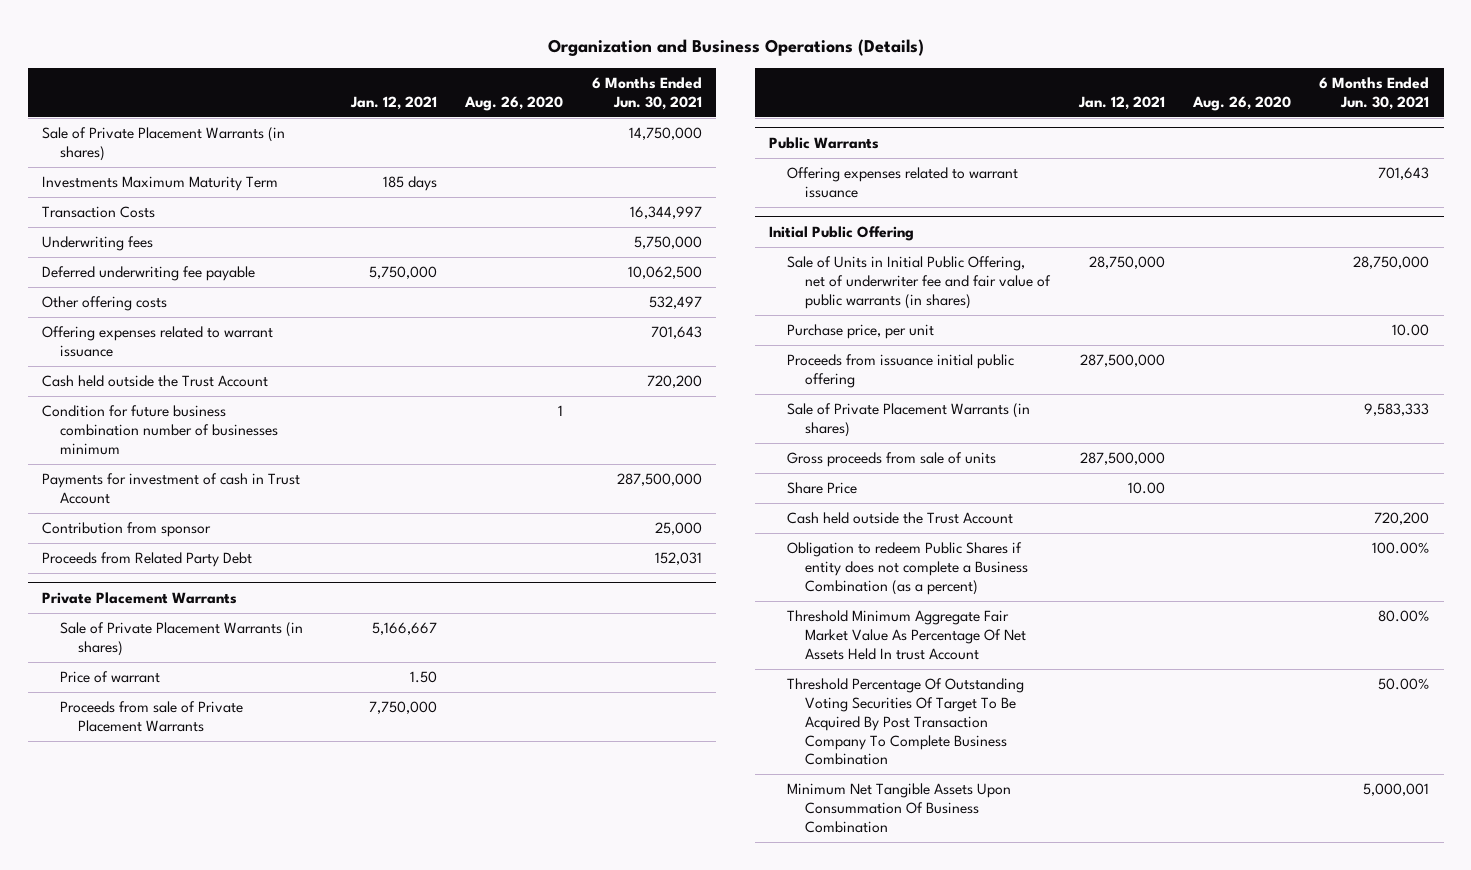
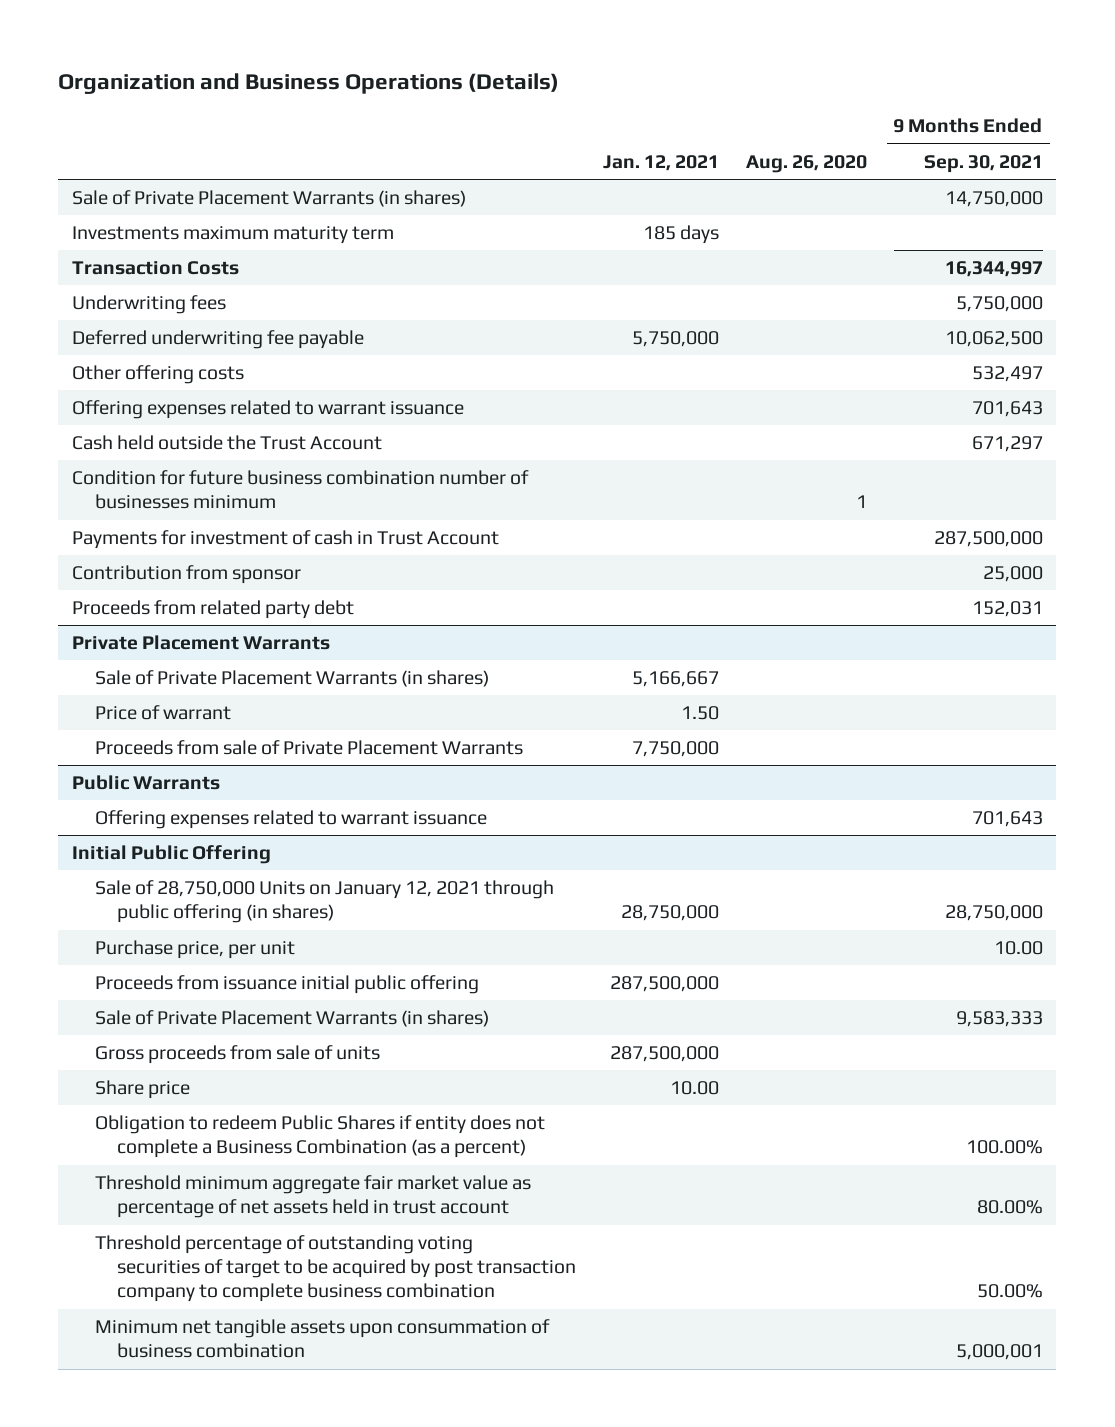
- | Jan. 12, 2021 | Aug. 26, 2020 | 6 Months Ended Jun. 30, 2021
+ | Jan. 12, 2021 | Aug. 26, 2020 | 9 Months Ended Sep. 30, 2021
- Investments Maximum Maturity Term | 185 days | |
+ Investments maximum maturity term | 185 days | |
- Proceeds from Related Party Debt | | | 152,031
+ Proceeds from related party debt | | | 152,031
@ Initial Public Offering
- Sale of Units in Initial Public Offering, net of underwriter fee and fair value of public warrants (in shares) | 28,750,000 | | 28,750,000
+ Sale of 28,750,000 Units on January 12, 2021 through public offering (in shares) | 28,750,000 | | 28,750,000
- Share Price | 10.00 | |
- Cash held outside the Trust Account | | | 720,200
+ Share price | 10.00 | |
- Threshold Minimum Aggregate Fair Market Value As Percentage Of Net Assets Held In trust Account | | | 80.00%
- Threshold Percentage Of Outstanding Voting Securities Of Target To Be Acquired By Post Transaction Company To Complete Business Combination | | | 50.00%
- Minimum Net Tangible Assets Upon Consummation Of Business Combination | | | 5,000,001
+ Threshold minimum aggregate fair market value as percentage of net assets held in trust account | | | 80.00%
+ Threshold percentage of outstanding voting securities of target to be acquired by post transaction company to complete business combination | | | 50.00%
+ Minimum net tangible assets upon consummation of business combination | | | 5,000,001

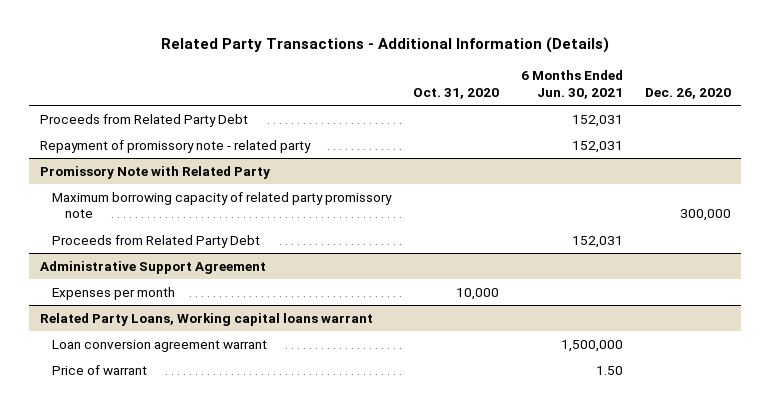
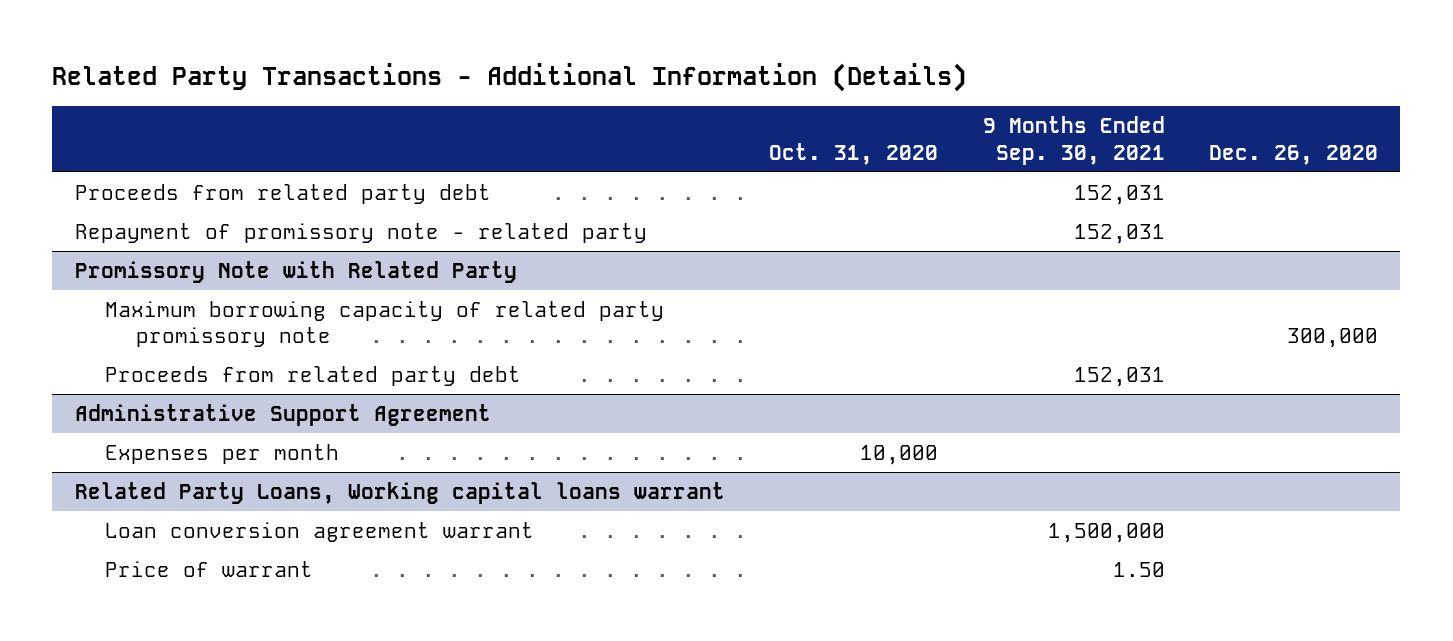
- | Oct. 31, 2020 | 6 Months Ended Jun. 30, 2021 | Dec. 26, 2020
+ | Oct. 31, 2020 | 9 Months Ended Sep. 30, 2021 | Dec. 26, 2020
- Proceeds from Related Party Debt | | 152,031 |
+ Proceeds from related party debt | | 152,031 |
@ Promissory Note with Related Party
- Proceeds from Related Party Debt | | 152,031 |
+ Proceeds from related party debt | | 152,031 |

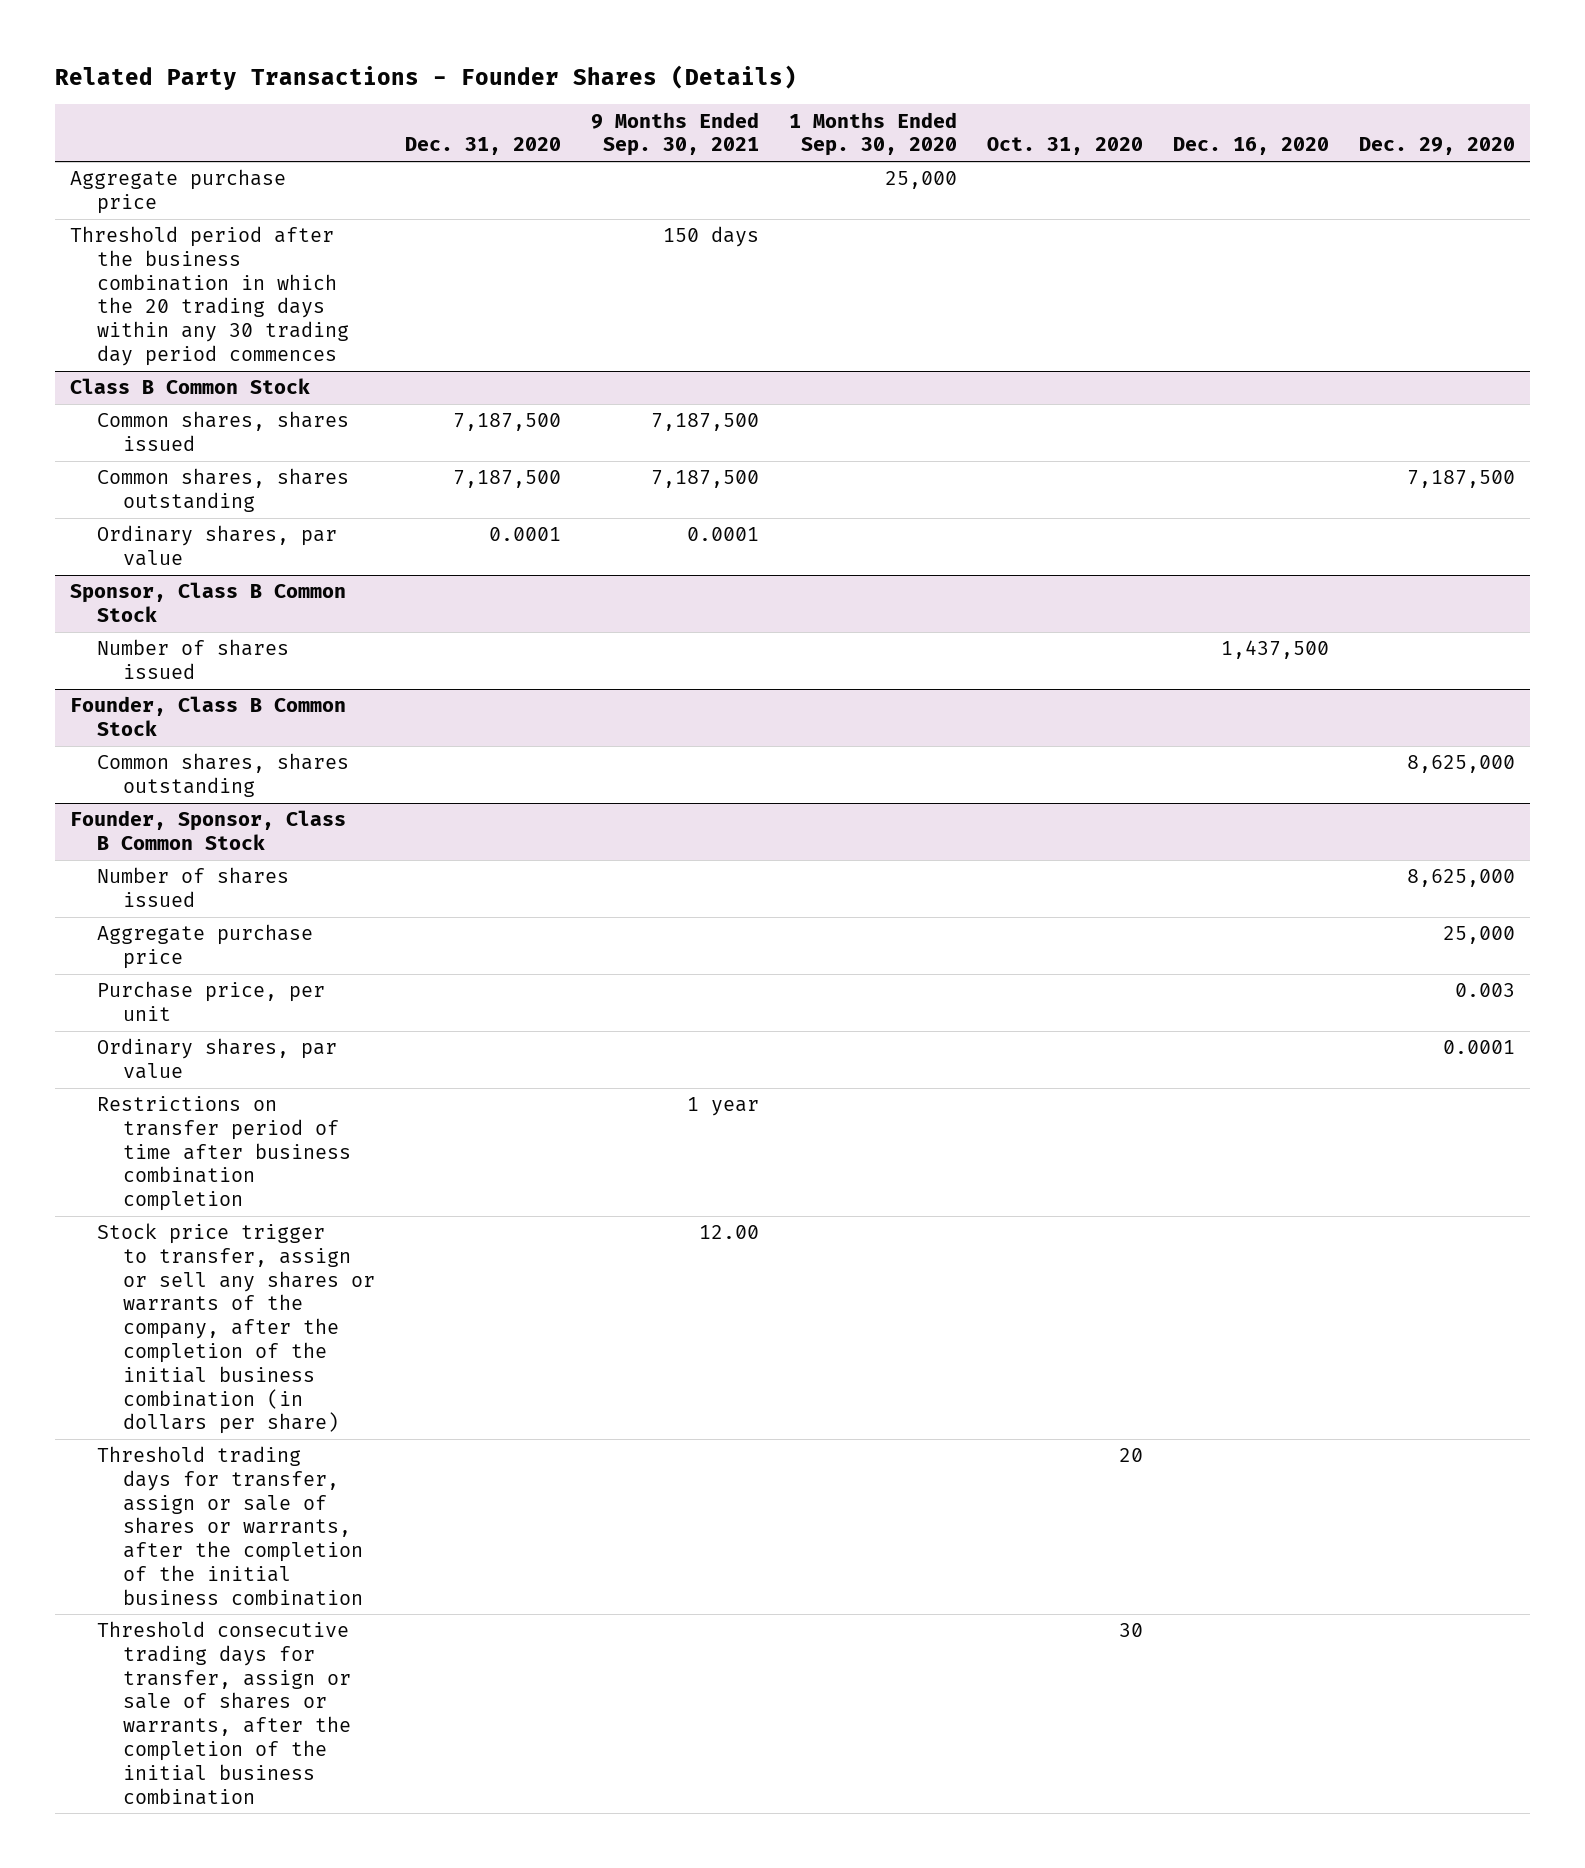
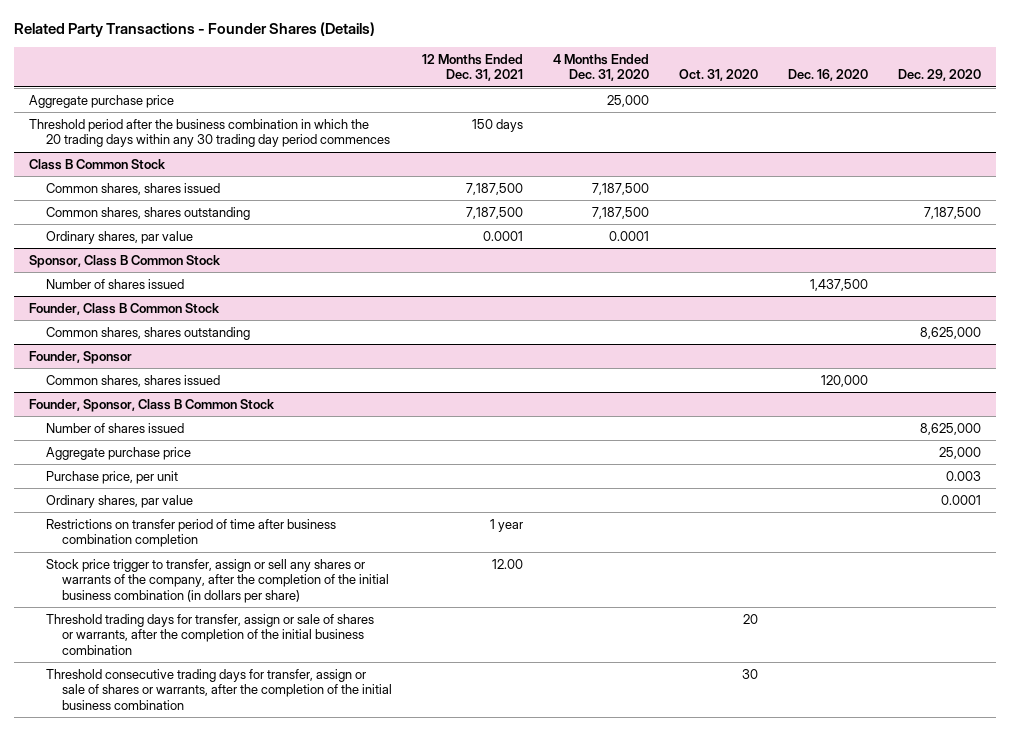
- | Dec. 31, 2020 | 9 Months Ended Sep. 30, 2021 | 1 Months Ended Sep. 30, 2020 | Oct. 31, 2020 | Dec. 16, 2020 | Dec. 29, 2020
+ | 12 Months Ended Dec. 31, 2021 | 4 Months Ended Dec. 31, 2020 | Oct. 31, 2020 | Dec. 16, 2020 | Dec. 29, 2020
+ Founder, Sponsor
+ Common shares, shares issued | | | | 120,000 |

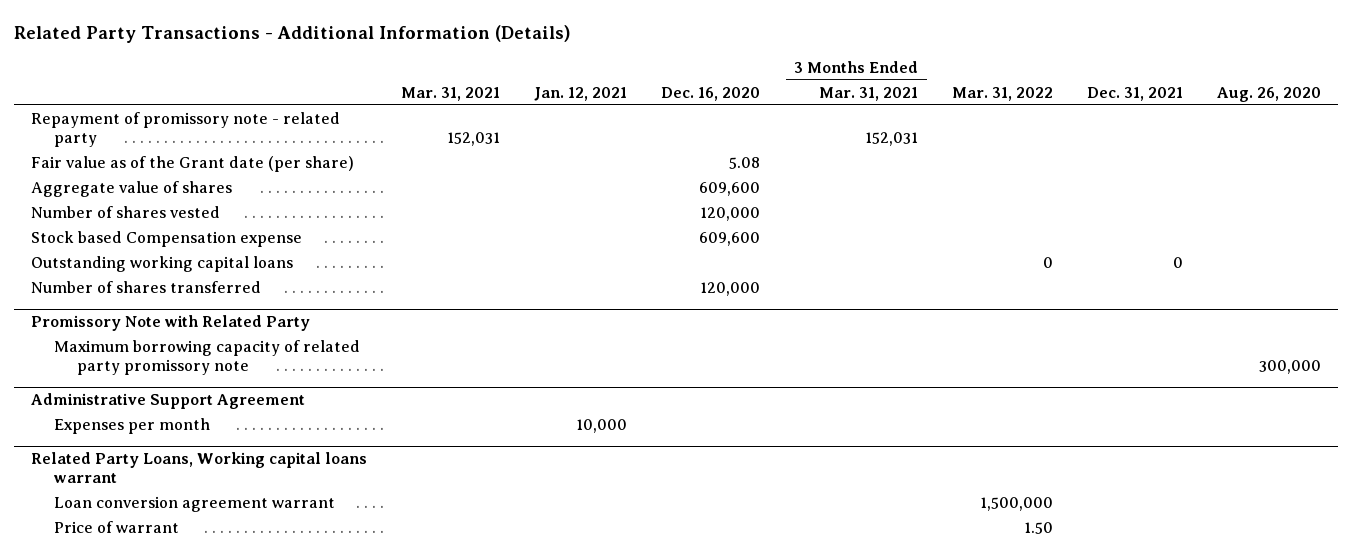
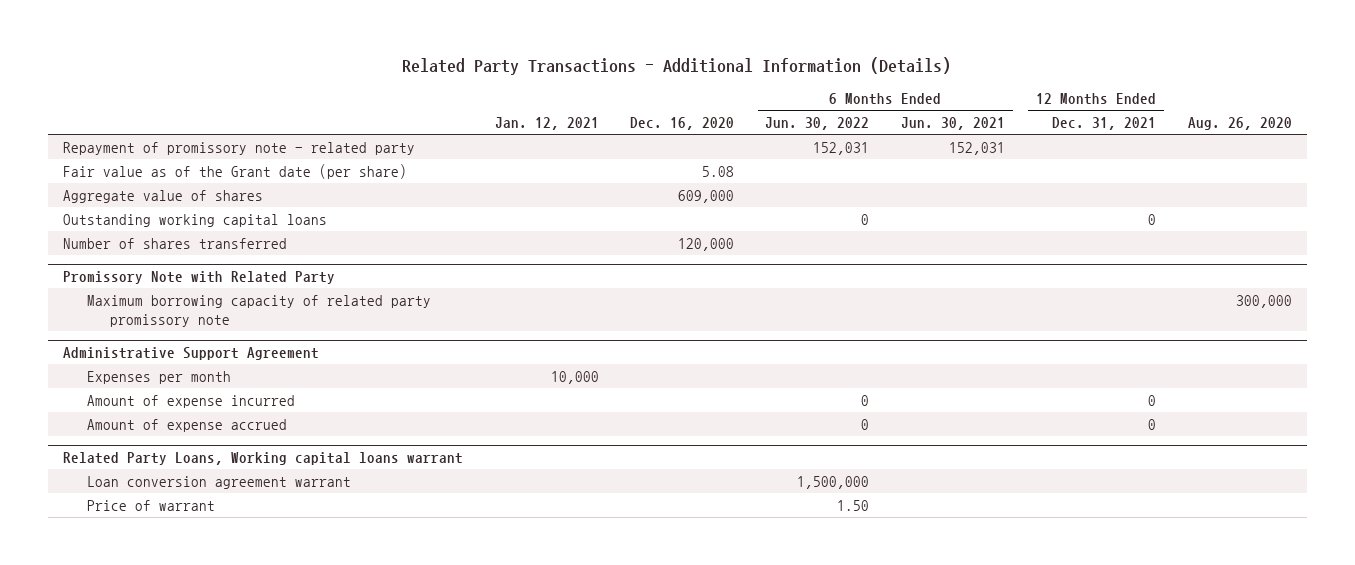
- | Mar. 31, 2021 | Jan. 12, 2021 | Dec. 16, 2020 | 3 Months Ended Mar. 31, 2021 | Mar. 31, 2022 | Dec. 31, 2021 | Aug. 26, 2020
+ | Jan. 12, 2021 | Dec. 16, 2020 | 6 Months Ended Jun. 30, 2022 | 6 Months Ended Jun. 30, 2021 | 12 Months Ended Dec. 31, 2021 | Aug. 26, 2020
- Aggregate value of shares | | | 609,600 | | | |
- Number of shares vested | | | 120,000 | | | |
- Stock based Compensation expense | | | 609,600 | | | |
+ Aggregate value of shares | | 609,000 | | | |
@ Administrative Support Agreement
+ Amount of expense incurred | | | 0 | | 0 |
+ Amount of expense accrued | | | 0 | | 0 |

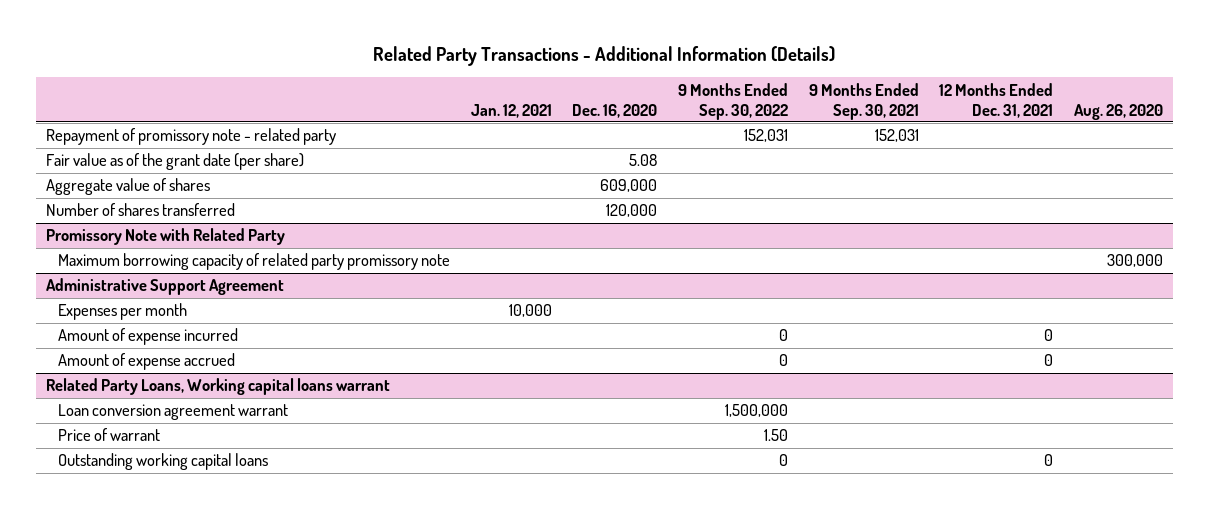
- | Jan. 12, 2021 | Dec. 16, 2020 | 6 Months Ended Jun. 30, 2022 | 6 Months Ended Jun. 30, 2021 | 12 Months Ended Dec. 31, 2021 | Aug. 26, 2020
+ | Jan. 12, 2021 | Dec. 16, 2020 | 9 Months Ended Sep. 30, 2022 | 9 Months Ended Sep. 30, 2021 | 12 Months Ended Dec. 31, 2021 | Aug. 26, 2020
- Fair value as of the Grant date (per share) | | 5.08 | | | |
+ Fair value as of the grant date (per share) | | 5.08 | | | |
- Outstanding working capital loans | | | 0 | | 0 |
@ Related Party Loans, Working capital loans warrant
+ Outstanding working capital loans | | | 0 | | 0 |

